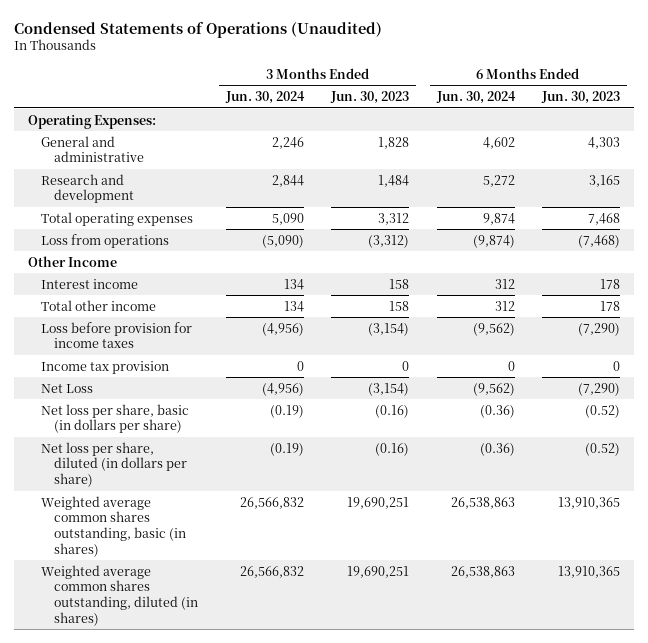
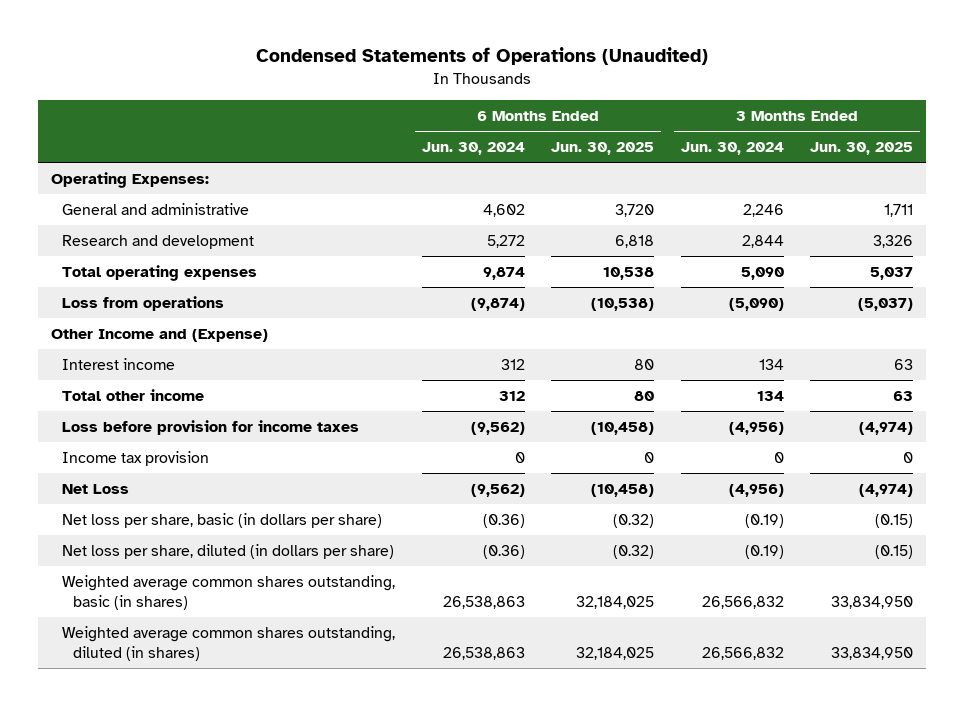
- | 3 Months Ended Jun. 30, 2024 | 3 Months Ended Jun. 30, 2023 | 6 Months Ended Jun. 30, 2024 | 6 Months Ended Jun. 30, 2023
+ | 6 Months Ended Jun. 30, 2024 | 6 Months Ended Jun. 30, 2025 | 3 Months Ended Jun. 30, 2024 | 3 Months Ended Jun. 30, 2025
- Other Income
+ Other Income and (Expense)

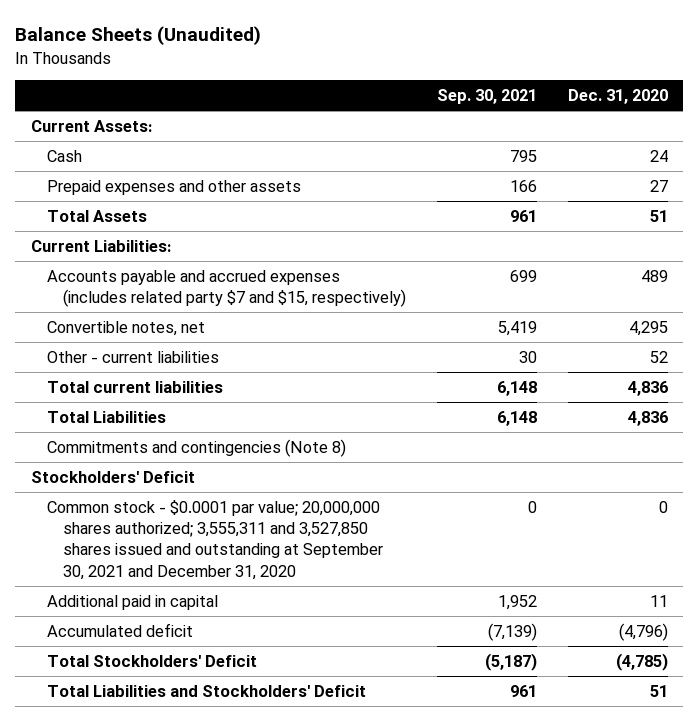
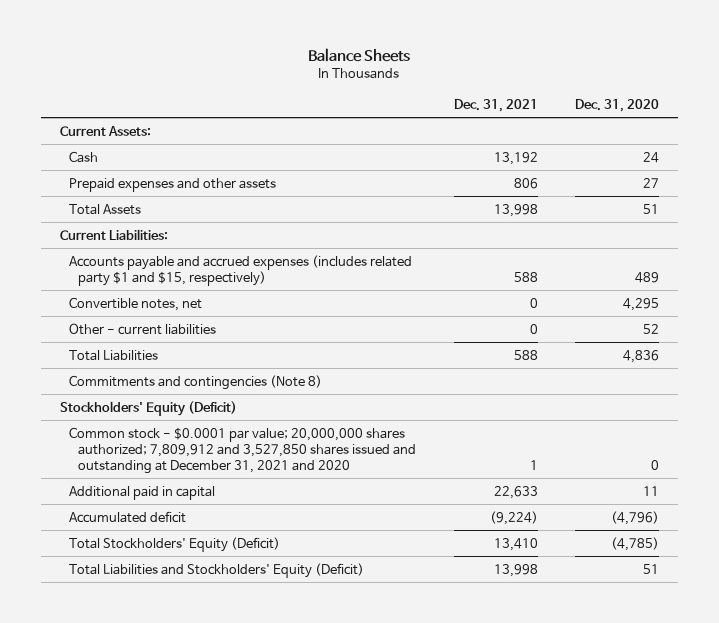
- Balance Sheets (Unaudited)
+ Balance Sheets
- | Sep. 30, 2021 | Dec. 31, 2020
+ | Dec. 31, 2021 | Dec. 31, 2020
- Accounts payable and accrued expenses (includes related party $7 and $15, respectively) | 699 | 489
+ Accounts payable and accrued expenses (includes related party $1 and $15, respectively) | 588 | 489
- Total current liabilities | 6,148 | 4,836
- Stockholders' Deficit
- Common stock - $0.0001 par value; 20,000,000 shares authorized; 3,555,311 and 3,527,850 shares issued and outstanding at September 30, 2021 and December 31, 2020 | 0 | 0
+ Stockholders' Equity (Deficit)
+ Common stock - $0.0001 par value; 20,000,000 shares authorized; 7,809,912 and 3,527,850 shares issued and outstanding at December 31, 2021 and 2020 | 1 | 0
- Total Stockholders' Deficit | (5,187) | (4,785)
- Total Liabilities and Stockholders' Deficit | 961 | 51
+ Total Stockholders' Equity (Deficit) | 13,410 | (4,785)
+ Total Liabilities and Stockholders' Equity (Deficit) | 13,998 | 51

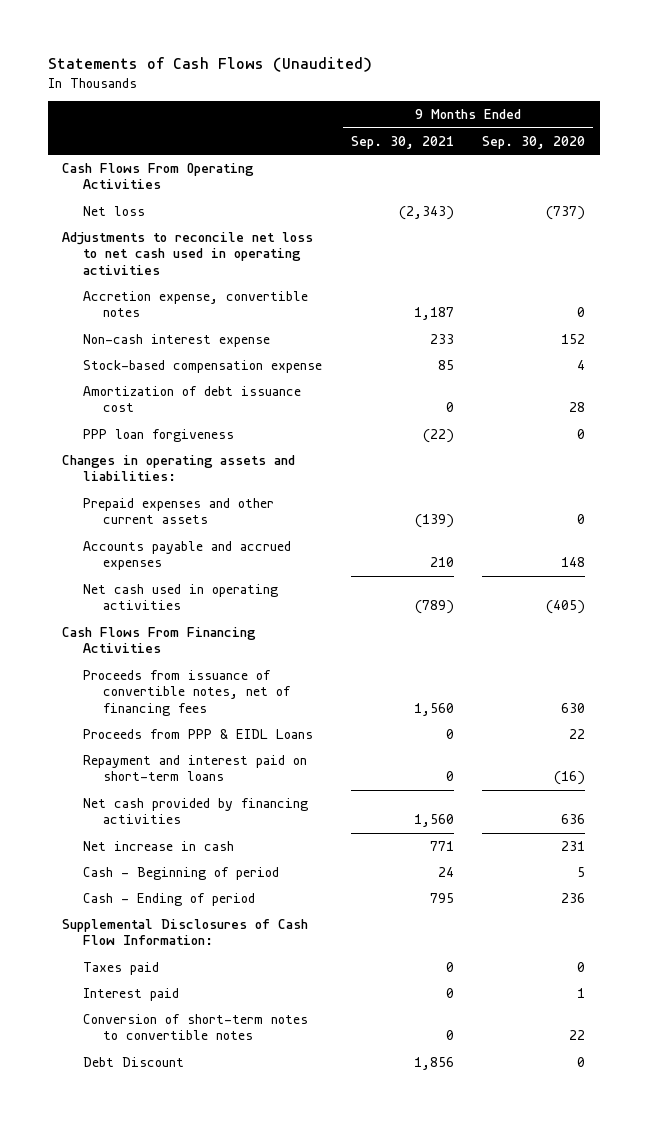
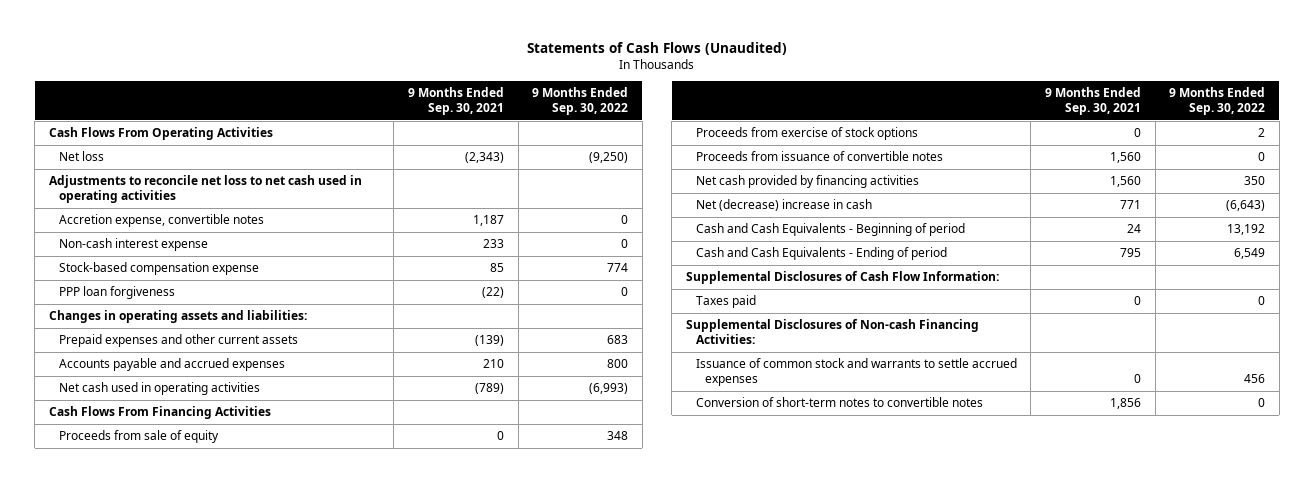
- | 9 Months Ended Sep. 30, 2021 | 9 Months Ended Sep. 30, 2020
+ | 9 Months Ended Sep. 30, 2021 | 9 Months Ended Sep. 30, 2022
- Amortization of debt issuance cost | 0 | 28
- Proceeds from issuance of convertible notes, net of financing fees | 1,560 | 630
- Proceeds from PPP & EIDL Loans | 0 | 22
- Repayment and interest paid on short-term loans | 0 | (16)
+ Proceeds from sale of equity | 0 | 348
+ Proceeds from exercise of stock options | 0 | 2
+ Proceeds from issuance of convertible notes | 1,560 | 0
- Net increase in cash | 771 | 231
- Cash - Beginning of period | 24 | 5
- Cash - Ending of period | 795 | 236
+ Net (decrease) increase in cash | 771 | (6,643)
+ Cash and Cash Equivalents - Beginning of period | 24 | 13,192
+ Cash and Cash Equivalents - Ending of period | 795 | 6,549
- Interest paid | 0 | 1
- Conversion of short-term notes to convertible notes | 0 | 22
- Debt Discount | 1,856 | 0
+ Supplemental Disclosures of Non-cash Financing Activities:
+ Issuance of common stock and warrants to settle accrued expenses | 0 | 456
+ Conversion of short-term notes to convertible notes | 1,856 | 0

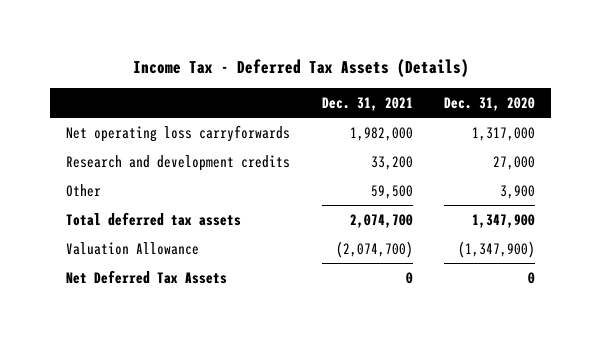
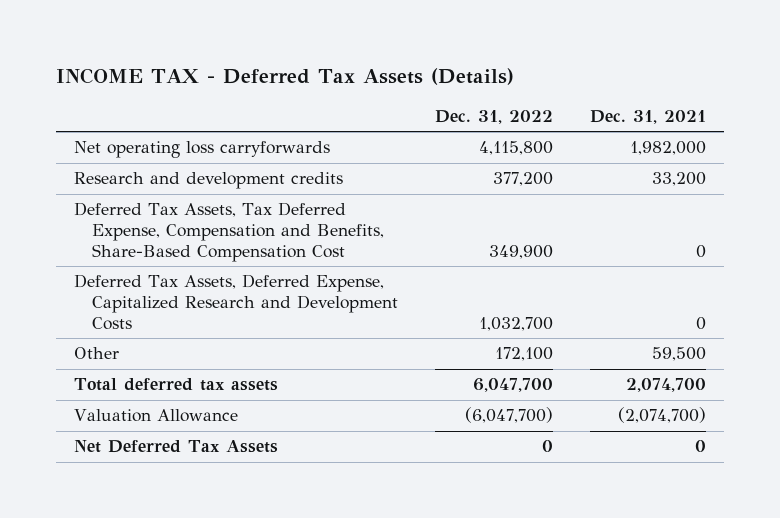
- Income Tax - Deferred Tax Assets (Details)
+ INCOME TAX - Deferred Tax Assets (Details)
- | Dec. 31, 2021 | Dec. 31, 2020
+ | Dec. 31, 2022 | Dec. 31, 2021
+ Deferred Tax Assets, Tax Deferred Expense, Compensation and Benefits, Share-Based Compensation Cost | 349,900 | 0
+ Deferred Tax Assets, Deferred Expense, Capitalized Research and Development Costs | 1,032,700 | 0

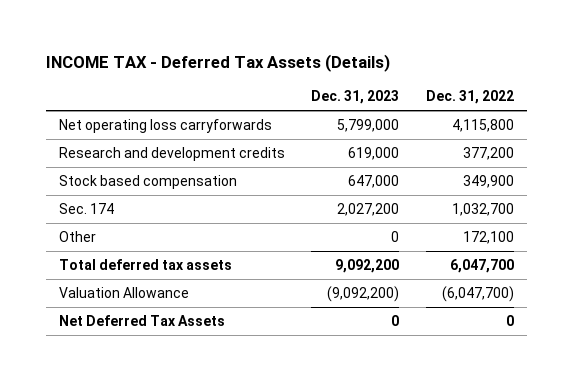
- | Dec. 31, 2022 | Dec. 31, 2021
+ | Dec. 31, 2023 | Dec. 31, 2022
- Deferred Tax Assets, Tax Deferred Expense, Compensation and Benefits, Share-Based Compensation Cost | 349,900 | 0
- Deferred Tax Assets, Deferred Expense, Capitalized Research and Development Costs | 1,032,700 | 0
+ Stock based compensation | 647,000 | 349,900
+ Sec. 174 | 2,027,200 | 1,032,700

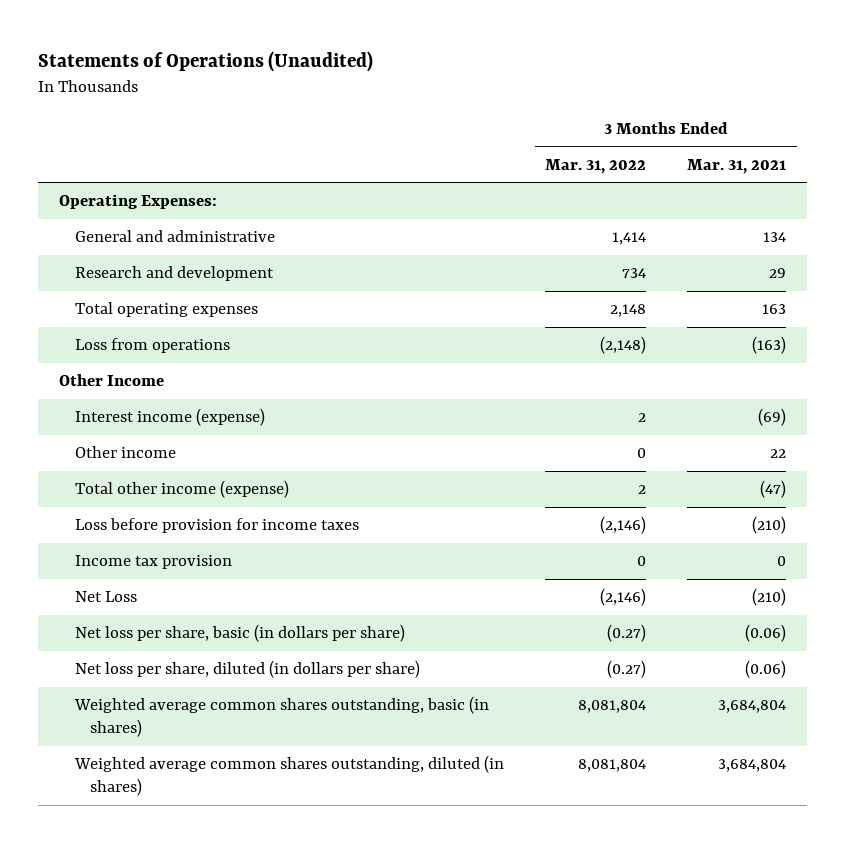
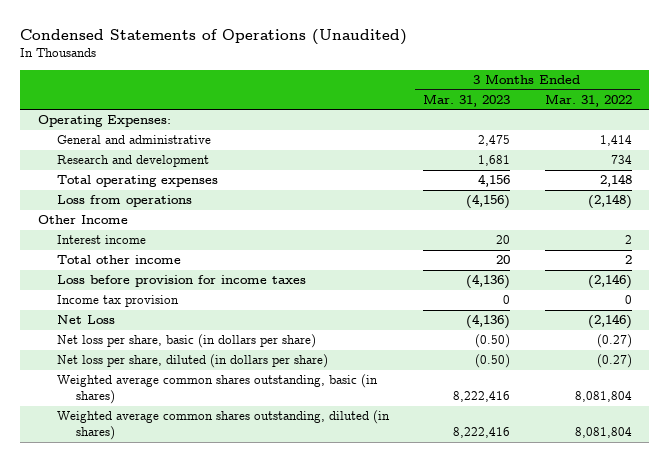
- Statements of Operations (Unaudited)
+ Condensed Statements of Operations (Unaudited)
- | 3 Months Ended Mar. 31, 2022 | 3 Months Ended Mar. 31, 2021
+ | 3 Months Ended Mar. 31, 2023 | 3 Months Ended Mar. 31, 2022
- Interest income (expense) | 2 | (69)
- Other income | 0 | 22
- Total other income (expense) | 2 | (47)
+ Interest income | 20 | 2
+ Total other income | 20 | 2

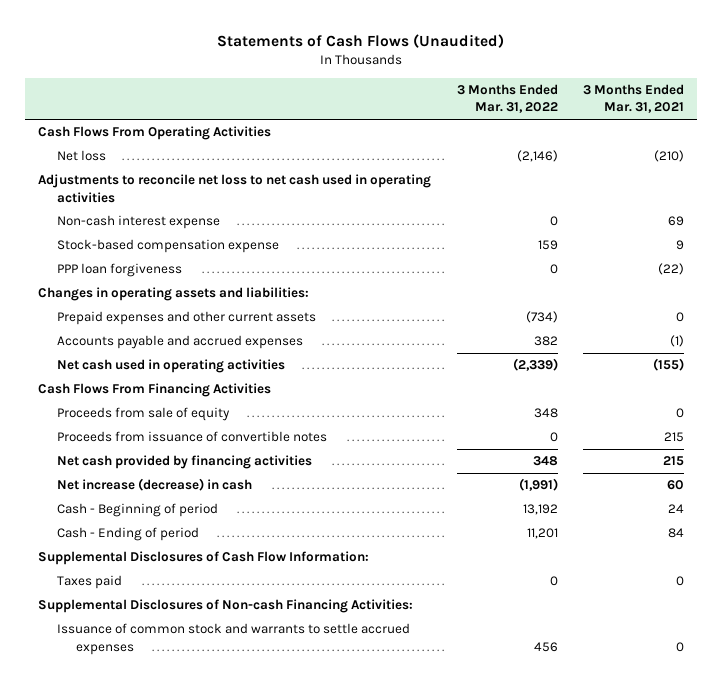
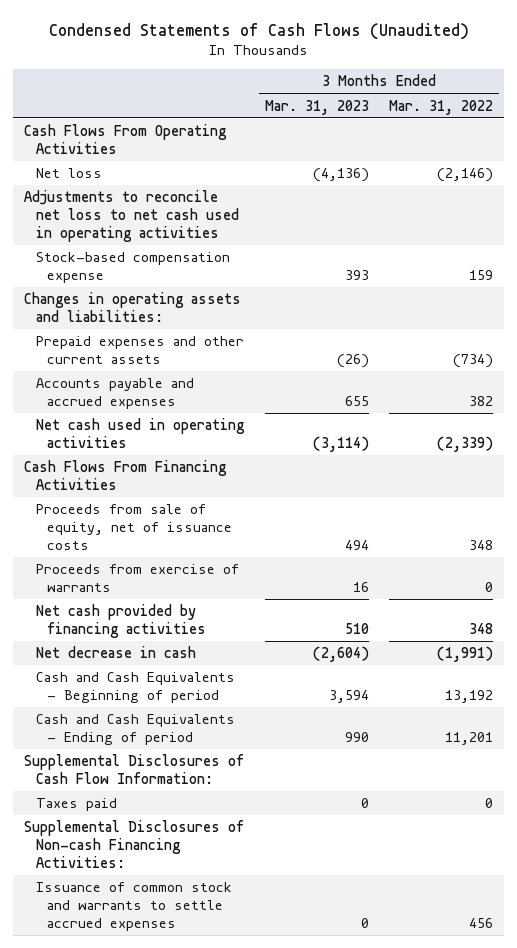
- Statements of Cash Flows (Unaudited)
+ Condensed Statements of Cash Flows (Unaudited)
- | 3 Months Ended Mar. 31, 2022 | 3 Months Ended Mar. 31, 2021
+ | 3 Months Ended Mar. 31, 2023 | 3 Months Ended Mar. 31, 2022
- Non-cash interest expense | 0 | 69
- PPP loan forgiveness | 0 | (22)
- Proceeds from sale of equity | 348 | 0
- Proceeds from issuance of convertible notes | 0 | 215
+ Proceeds from sale of equity, net of issuance costs | 494 | 348
+ Proceeds from exercise of warrants | 16 | 0
- Net increase (decrease) in cash | (1,991) | 60
- Cash - Beginning of period | 13,192 | 24
- Cash - Ending of period | 11,201 | 84
+ Net decrease in cash | (2,604) | (1,991)
+ Cash and Cash Equivalents - Beginning of period | 3,594 | 13,192
+ Cash and Cash Equivalents - Ending of period | 990 | 11,201

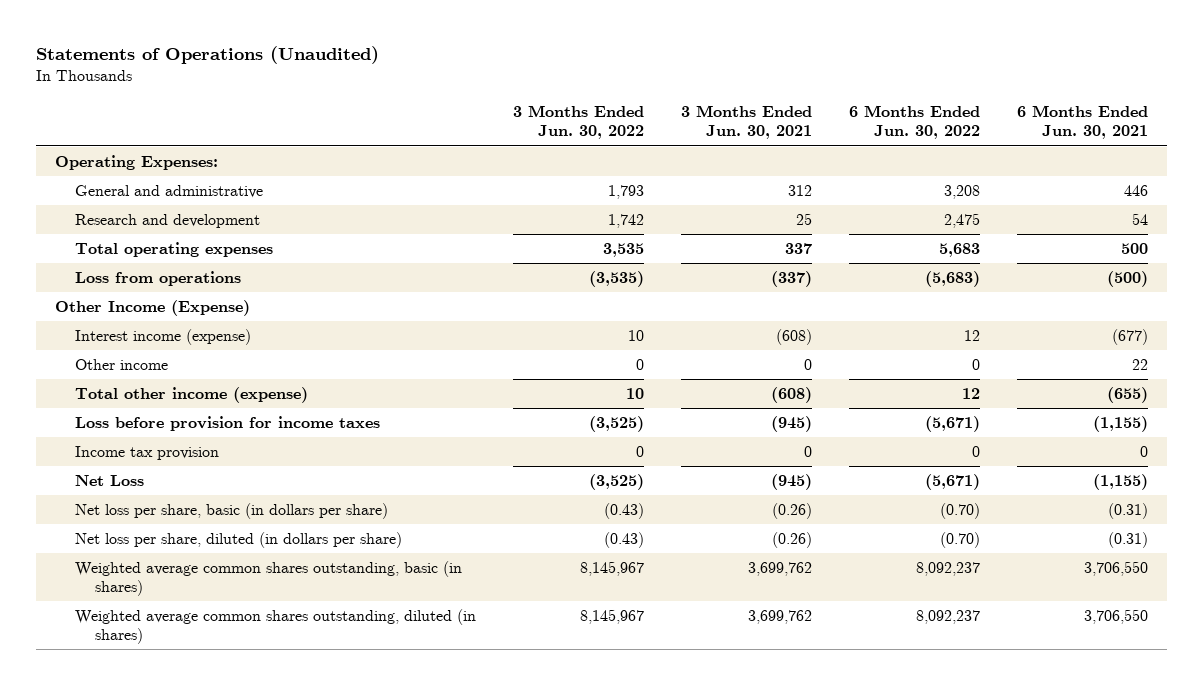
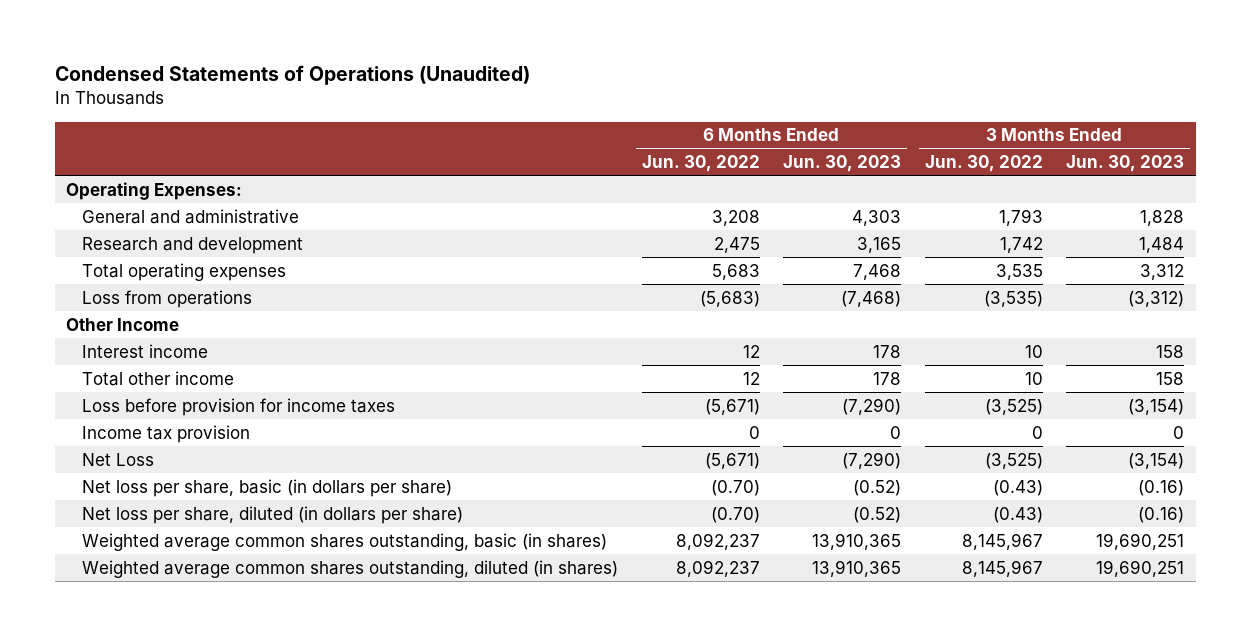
- Statements of Operations (Unaudited)
+ Condensed Statements of Operations (Unaudited)
- | 3 Months Ended Jun. 30, 2022 | 3 Months Ended Jun. 30, 2021 | 6 Months Ended Jun. 30, 2022 | 6 Months Ended Jun. 30, 2021
+ | 6 Months Ended Jun. 30, 2022 | 6 Months Ended Jun. 30, 2023 | 3 Months Ended Jun. 30, 2022 | 3 Months Ended Jun. 30, 2023
- Other Income (Expense)
- Interest income (expense) | 10 | (608) | 12 | (677)
- Other income | 0 | 0 | 0 | 22
- Total other income (expense) | 10 | (608) | 12 | (655)
+ Other Income
+ Interest income | 12 | 178 | 10 | 158
+ Total other income | 12 | 178 | 10 | 158

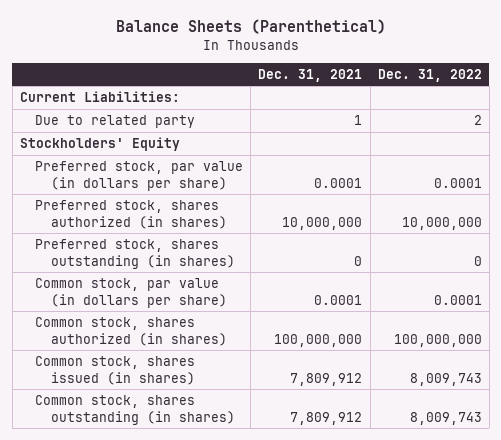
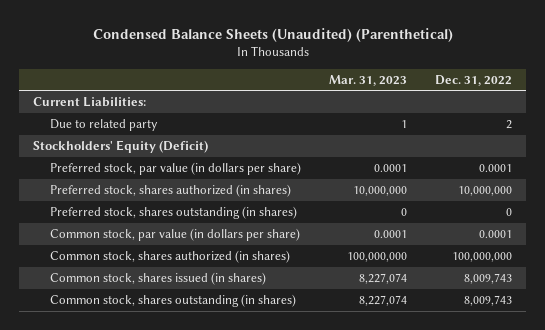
- Balance Sheets (Parenthetical)
+ Condensed Balance Sheets (Unaudited) (Parenthetical)
- | Dec. 31, 2021 | Dec. 31, 2022
+ | Mar. 31, 2023 | Dec. 31, 2022
- Stockholders' Equity
+ Stockholders' Equity (Deficit)

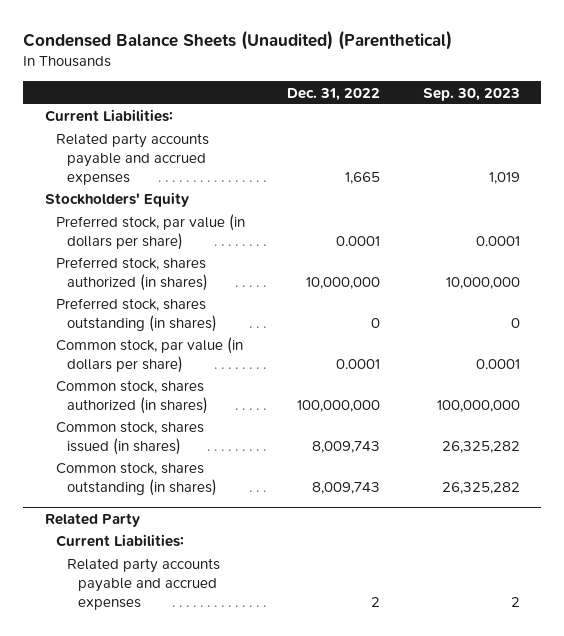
- | Mar. 31, 2023 | Dec. 31, 2022
+ | Dec. 31, 2022 | Sep. 30, 2023
- Due to related party | 1 | 2
- Stockholders' Equity (Deficit)
+ Related party accounts payable and accrued expenses | 1,665 | 1,019
+ Stockholders' Equity
+ Related Party
+ Current Liabilities:
+ Related party accounts payable and accrued expenses | 2 | 2

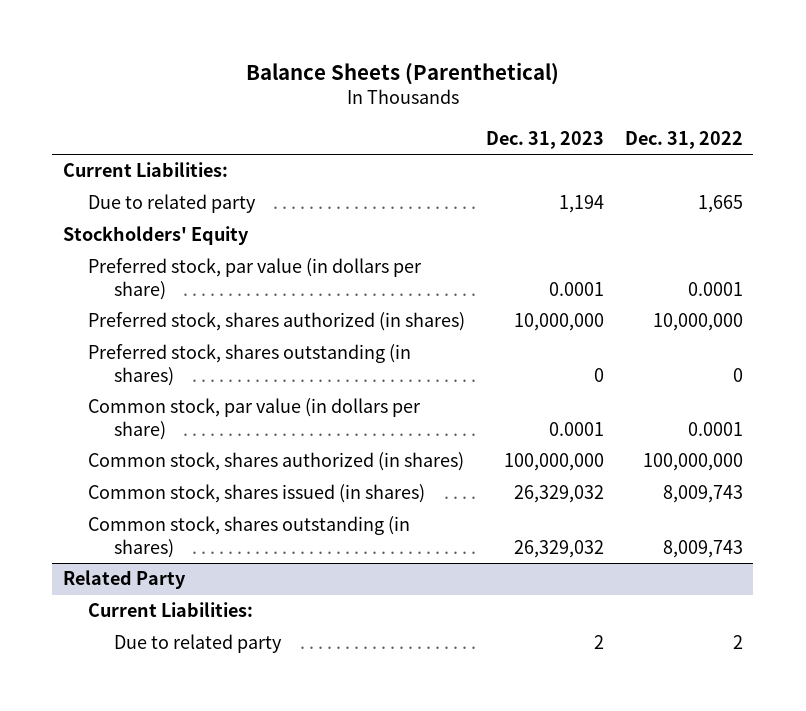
- Condensed Balance Sheets (Unaudited) (Parenthetical)
+ Balance Sheets (Parenthetical)
- | Dec. 31, 2022 | Sep. 30, 2023
+ | Dec. 31, 2023 | Dec. 31, 2022
- Related party accounts payable and accrued expenses | 1,665 | 1,019
+ Due to related party | 1,194 | 1,665
@ Related Party
- Related party accounts payable and accrued expenses | 2 | 2
+ Due to related party | 2 | 2

